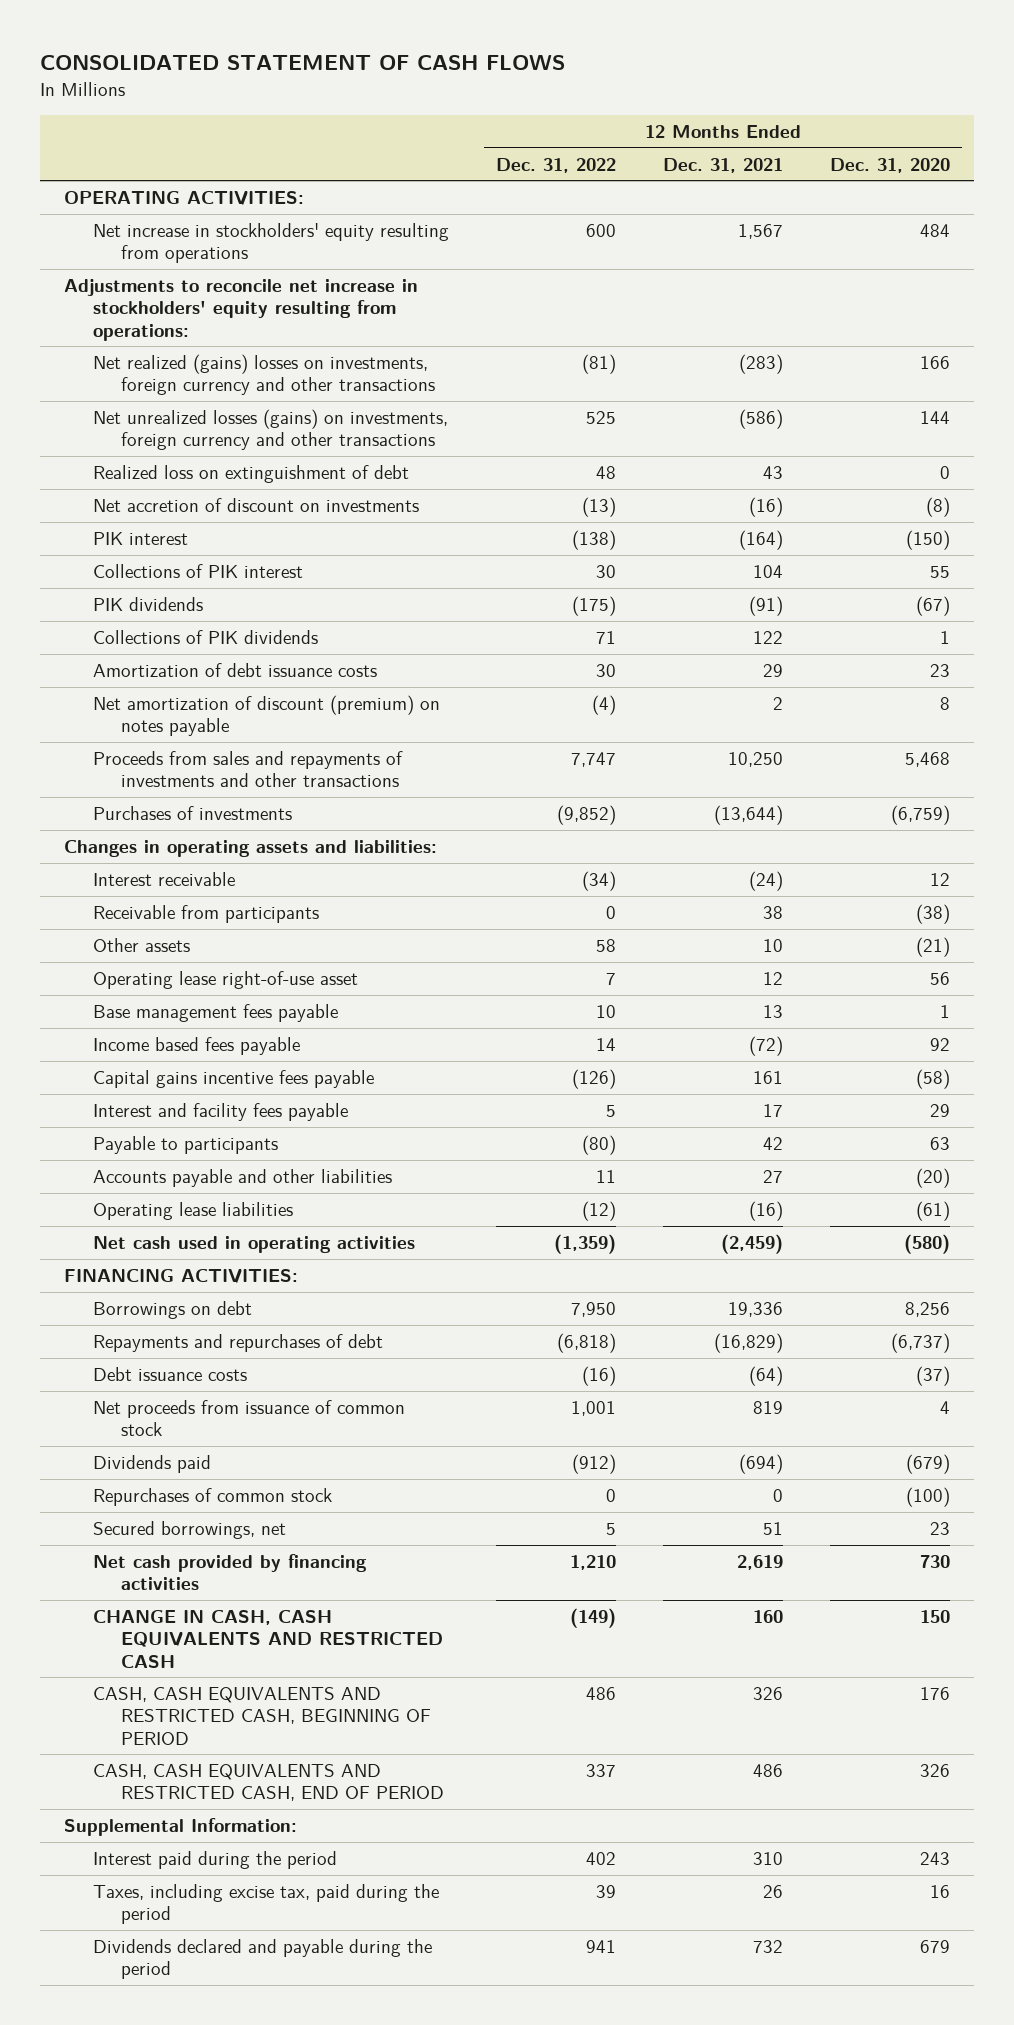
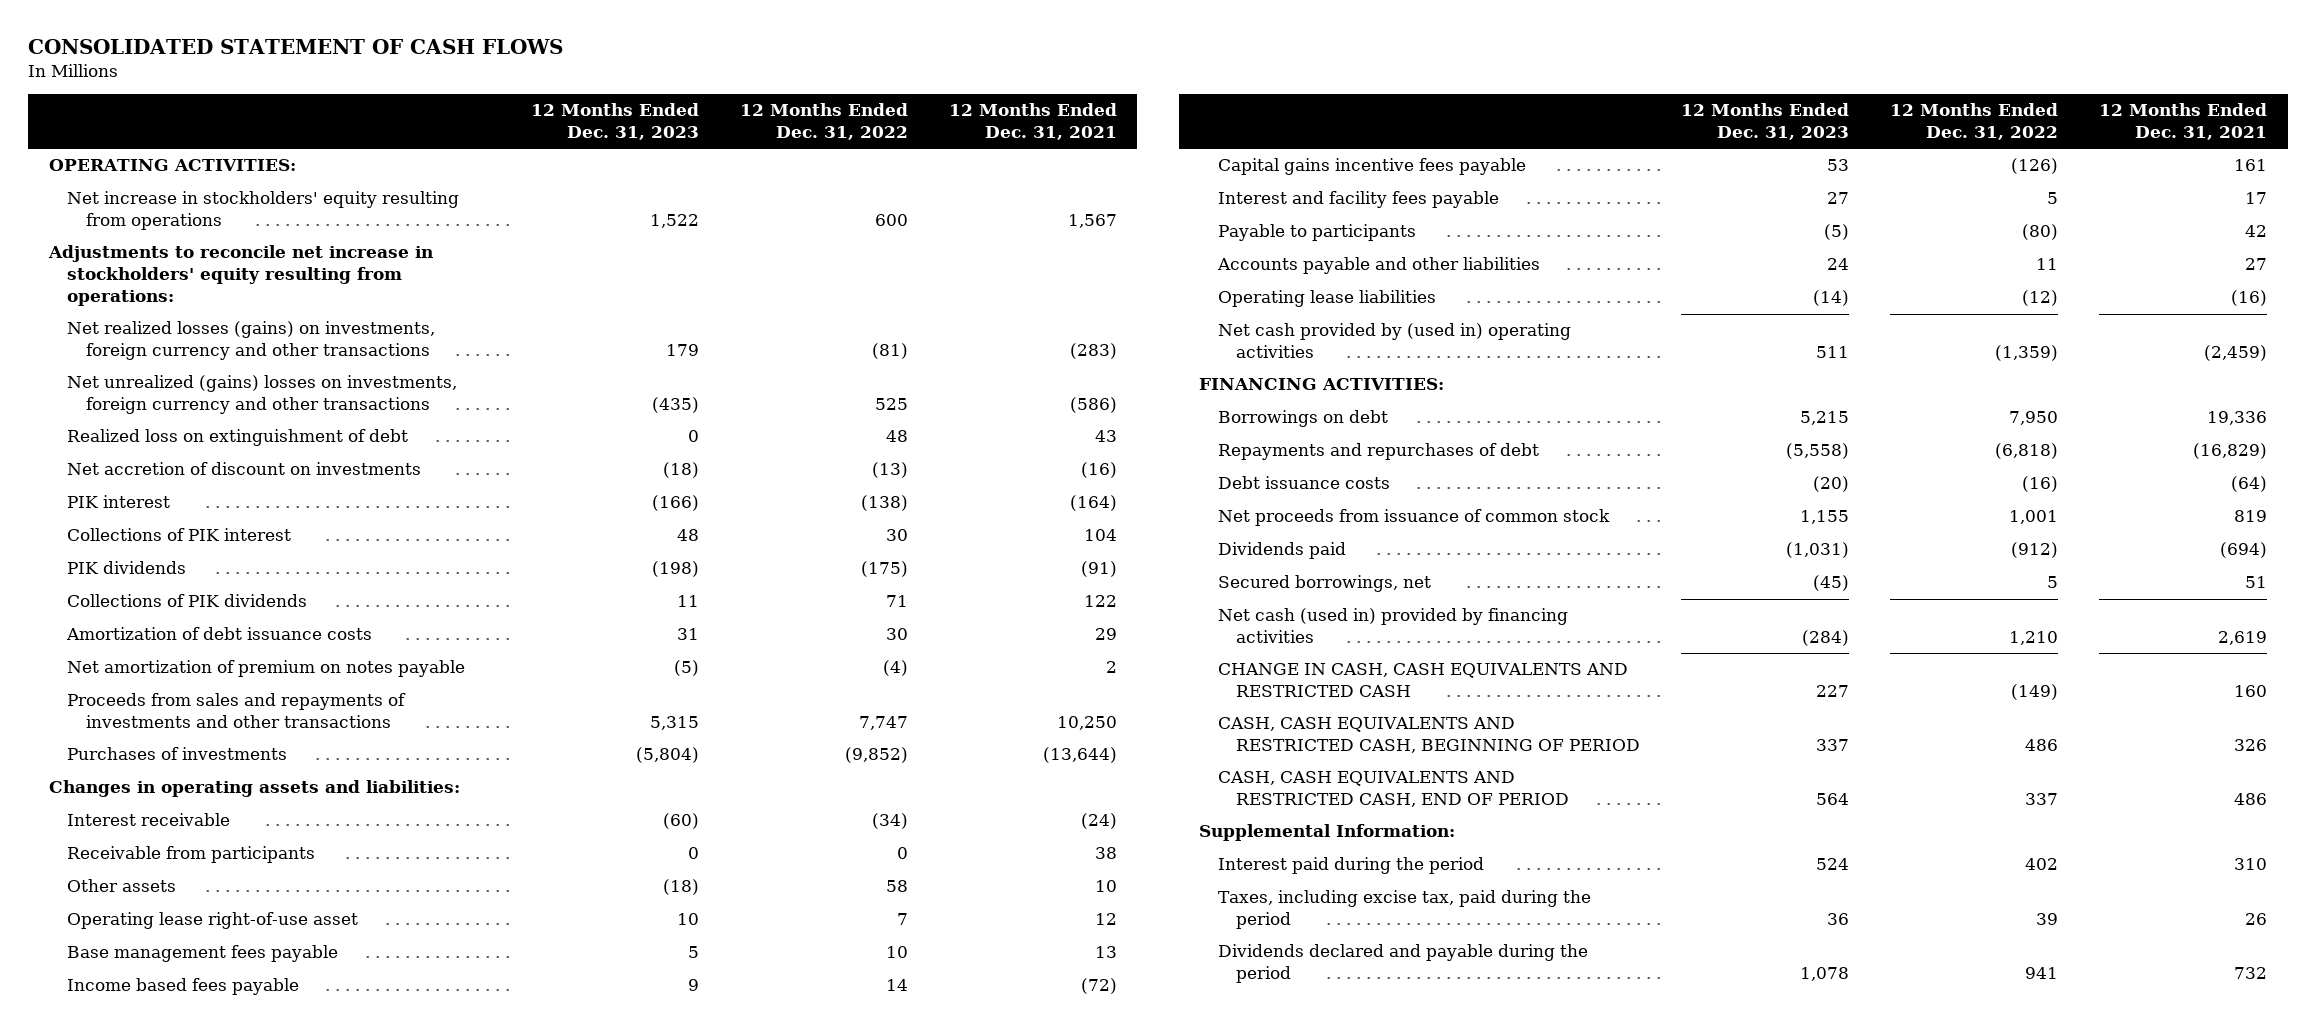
- | 12 Months Ended Dec. 31, 2022 | 12 Months Ended Dec. 31, 2021 | 12 Months Ended Dec. 31, 2020
+ | 12 Months Ended Dec. 31, 2023 | 12 Months Ended Dec. 31, 2022 | 12 Months Ended Dec. 31, 2021
- Net realized (gains) losses on investments, foreign currency and other transactions | (81) | (283) | 166
- Net unrealized losses (gains) on investments, foreign currency and other transactions | 525 | (586) | 144
+ Net realized losses (gains) on investments, foreign currency and other transactions | 179 | (81) | (283)
+ Net unrealized (gains) losses on investments, foreign currency and other transactions | (435) | 525 | (586)
- Net amortization of discount (premium) on notes payable | (4) | 2 | 8
+ Net amortization of premium on notes payable | (5) | (4) | 2
- Net cash used in operating activities | (1,359) | (2,459) | (580)
+ Net cash provided by (used in) operating activities | 511 | (1,359) | (2,459)
- Repurchases of common stock | 0 | 0 | (100)
- Net cash provided by financing activities | 1,210 | 2,619 | 730
+ Net cash (used in) provided by financing activities | (284) | 1,210 | 2,619

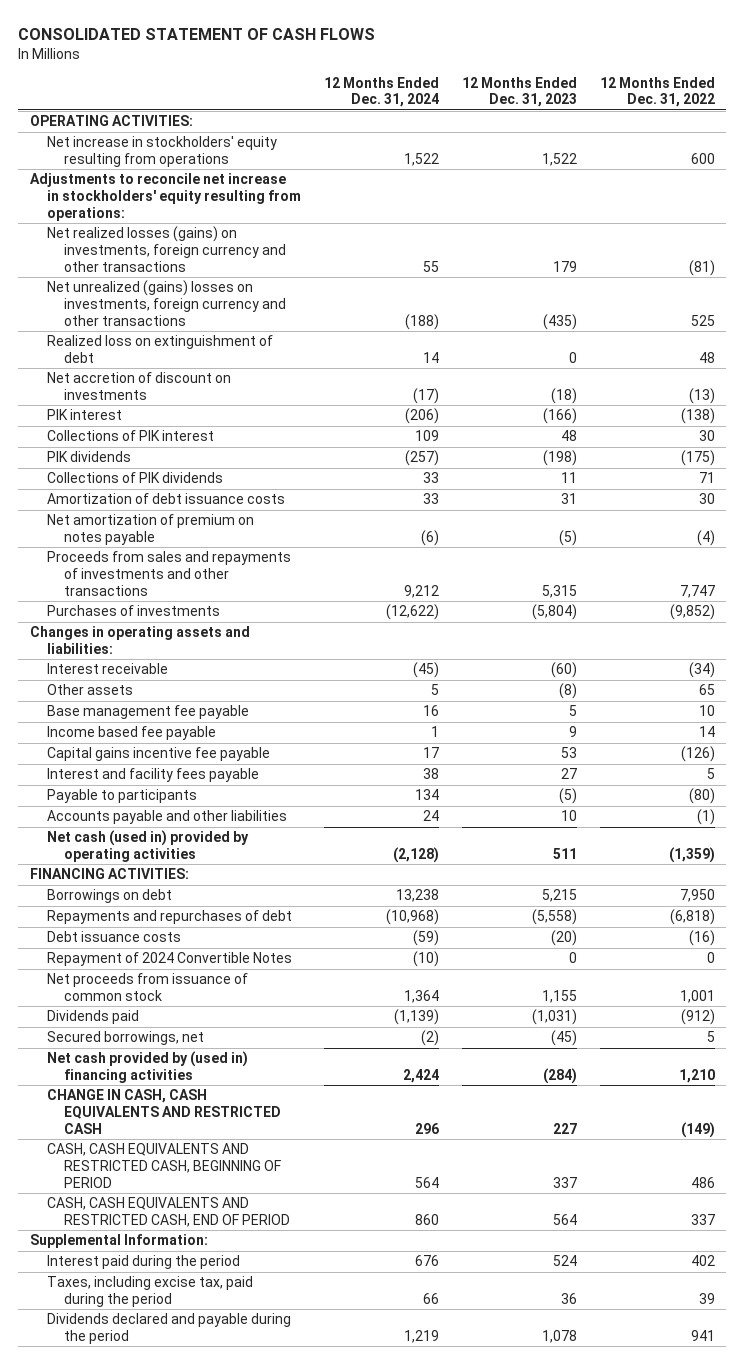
- | 12 Months Ended Dec. 31, 2023 | 12 Months Ended Dec. 31, 2022 | 12 Months Ended Dec. 31, 2021
+ | 12 Months Ended Dec. 31, 2024 | 12 Months Ended Dec. 31, 2023 | 12 Months Ended Dec. 31, 2022
- Receivable from participants | 0 | 0 | 38
- Other assets | (18) | 58 | 10
- Operating lease right-of-use asset | 10 | 7 | 12
- Base management fees payable | 5 | 10 | 13
- Income based fees payable | 9 | 14 | (72)
- Capital gains incentive fees payable | 53 | (126) | 161
+ Other assets | 5 | (8) | 65
+ Base management fee payable | 16 | 5 | 10
+ Income based fee payable | 1 | 9 | 14
+ Capital gains incentive fee payable | 17 | 53 | (126)
- Accounts payable and other liabilities | 24 | 11 | 27
- Operating lease liabilities | (14) | (12) | (16)
- Net cash provided by (used in) operating activities | 511 | (1,359) | (2,459)
+ Accounts payable and other liabilities | 24 | 10 | (1)
+ Net cash (used in) provided by operating activities | (2,128) | 511 | (1,359)
+ Repayment of 2024 Convertible Notes | (10) | 0 | 0
- Net cash (used in) provided by financing activities | (284) | 1,210 | 2,619
+ Net cash provided by (used in) financing activities | 2,424 | (284) | 1,210

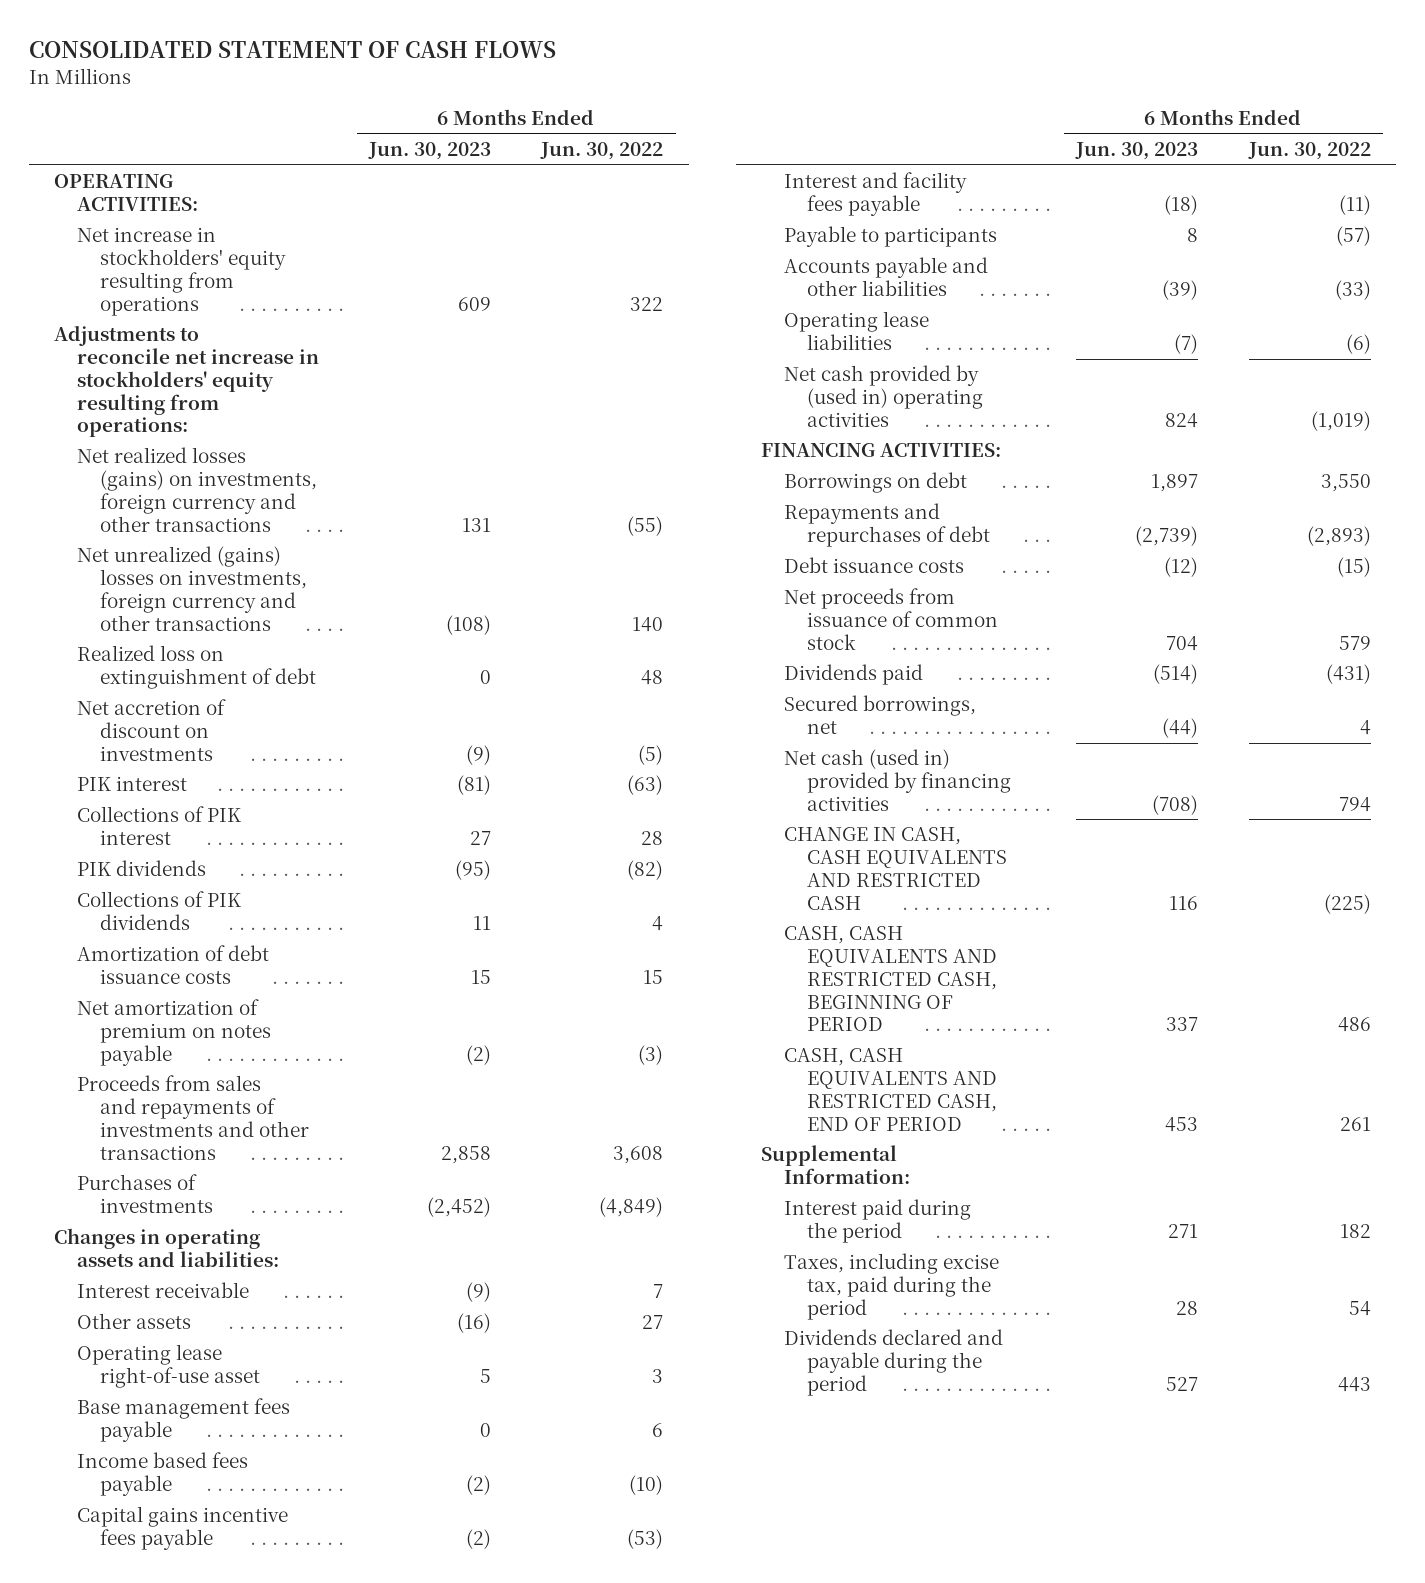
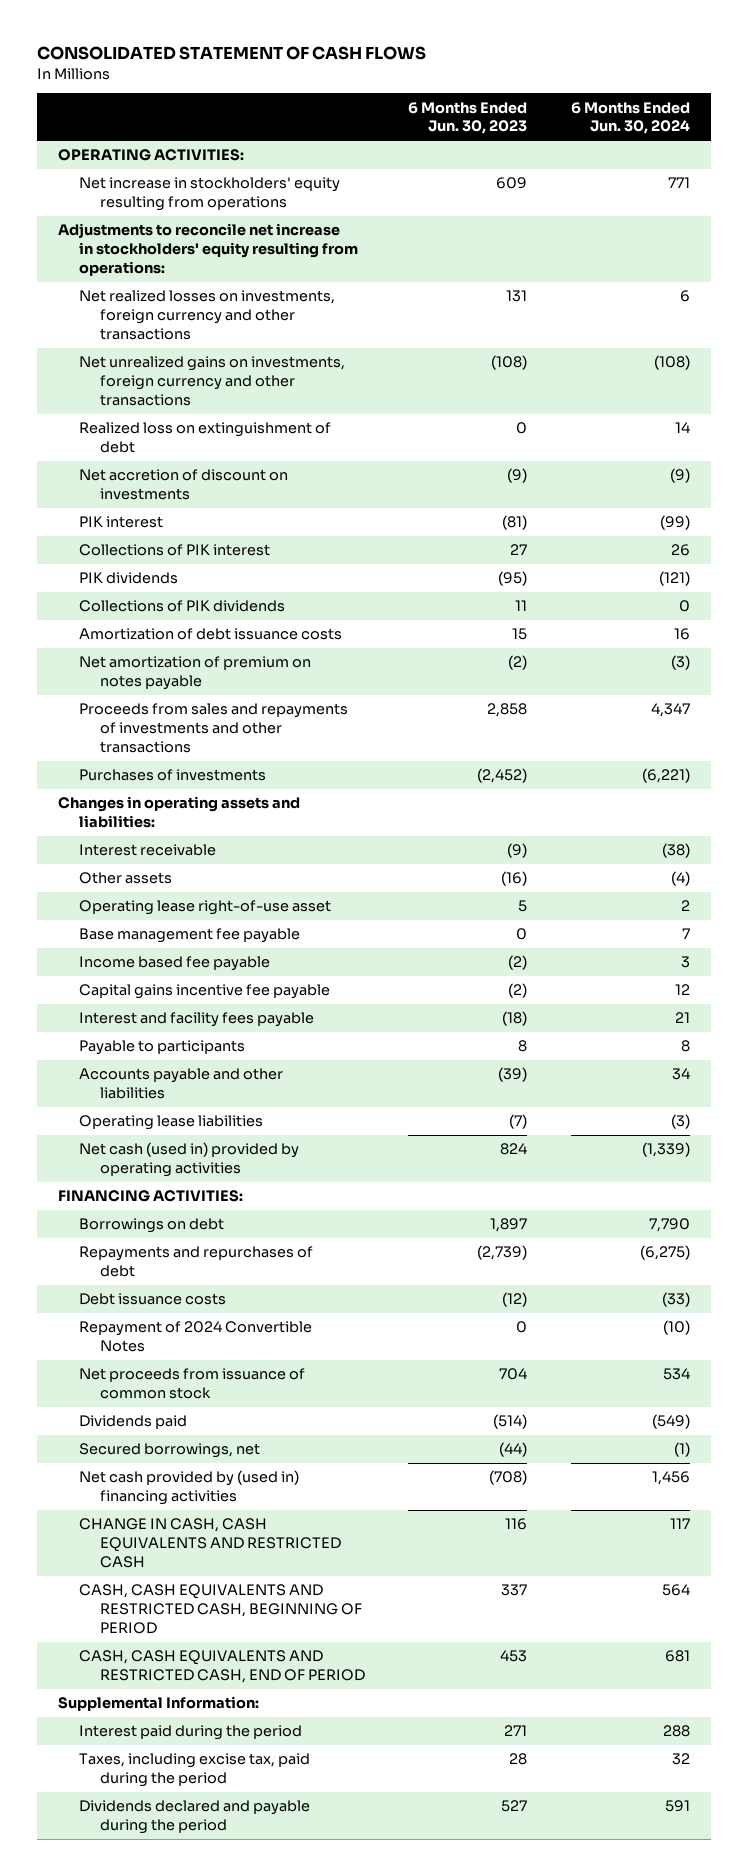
- | 6 Months Ended Jun. 30, 2023 | 6 Months Ended Jun. 30, 2022
+ | 6 Months Ended Jun. 30, 2023 | 6 Months Ended Jun. 30, 2024
- Net realized losses (gains) on investments, foreign currency and other transactions | 131 | (55)
- Net unrealized (gains) losses on investments, foreign currency and other transactions | (108) | 140
+ Net realized losses on investments, foreign currency and other transactions | 131 | 6
+ Net unrealized gains on investments, foreign currency and other transactions | (108) | (108)
- Base management fees payable | 0 | 6
- Income based fees payable | (2) | (10)
- Capital gains incentive fees payable | (2) | (53)
+ Base management fee payable | 0 | 7
+ Income based fee payable | (2) | 3
+ Capital gains incentive fee payable | (2) | 12
- Net cash provided by (used in) operating activities | 824 | (1,019)
+ Net cash (used in) provided by operating activities | 824 | (1,339)
+ Repayment of 2024 Convertible Notes | 0 | (10)
- Net cash (used in) provided by financing activities | (708) | 794
+ Net cash provided by (used in) financing activities | (708) | 1,456

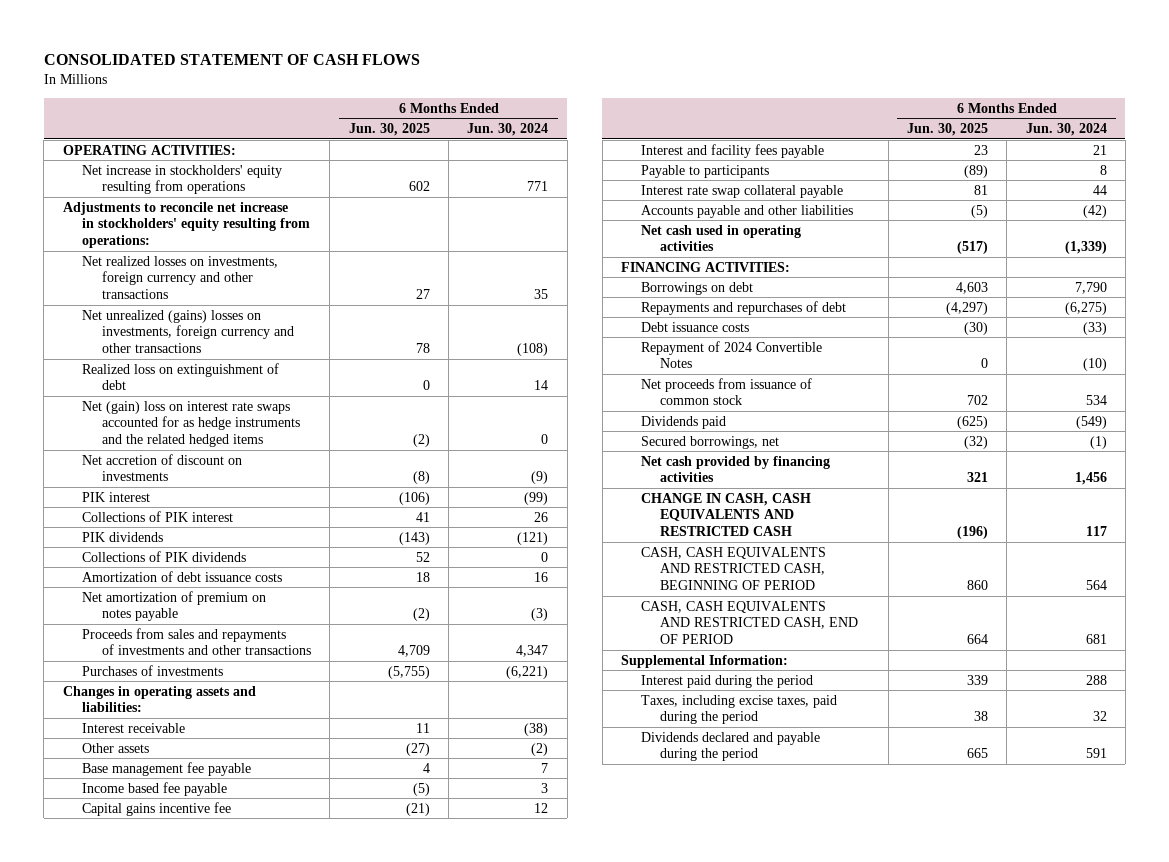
- | 6 Months Ended Jun. 30, 2023 | 6 Months Ended Jun. 30, 2024
+ | 6 Months Ended Jun. 30, 2025 | 6 Months Ended Jun. 30, 2024
- Net realized losses on investments, foreign currency and other transactions | 131 | 6
- Net unrealized gains on investments, foreign currency and other transactions | (108) | (108)
+ Net realized losses on investments, foreign currency and other transactions | 27 | 35
+ Net unrealized (gains) losses on investments, foreign currency and other transactions | 78 | (108)
+ Net (gain) loss on interest rate swaps accounted for as hedge instruments and the related hedged items | (2) | 0
- Other assets | (16) | (4)
- Operating lease right-of-use asset | 5 | 2
+ Other assets | (27) | (2)
- Capital gains incentive fee payable | (2) | 12
+ Capital gains incentive fee | (21) | 12
- Accounts payable and other liabilities | (39) | 34
- Operating lease liabilities | (7) | (3)
- Net cash (used in) provided by operating activities | 824 | (1,339)
+ Interest rate swap collateral payable | 81 | 44
+ Accounts payable and other liabilities | (5) | (42)
+ Net cash used in operating activities | (517) | (1,339)
- Net cash provided by (used in) financing activities | (708) | 1,456
+ Net cash provided by financing activities | 321 | 1,456
- Taxes, including excise tax, paid during the period | 28 | 32
+ Taxes, including excise taxes, paid during the period | 38 | 32

